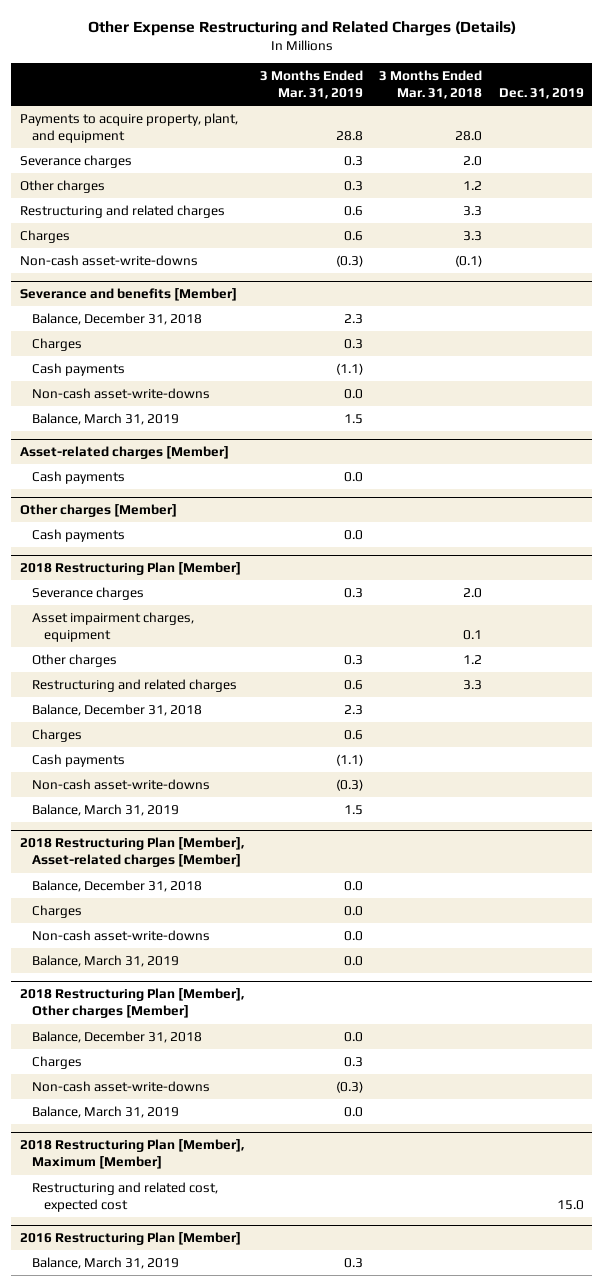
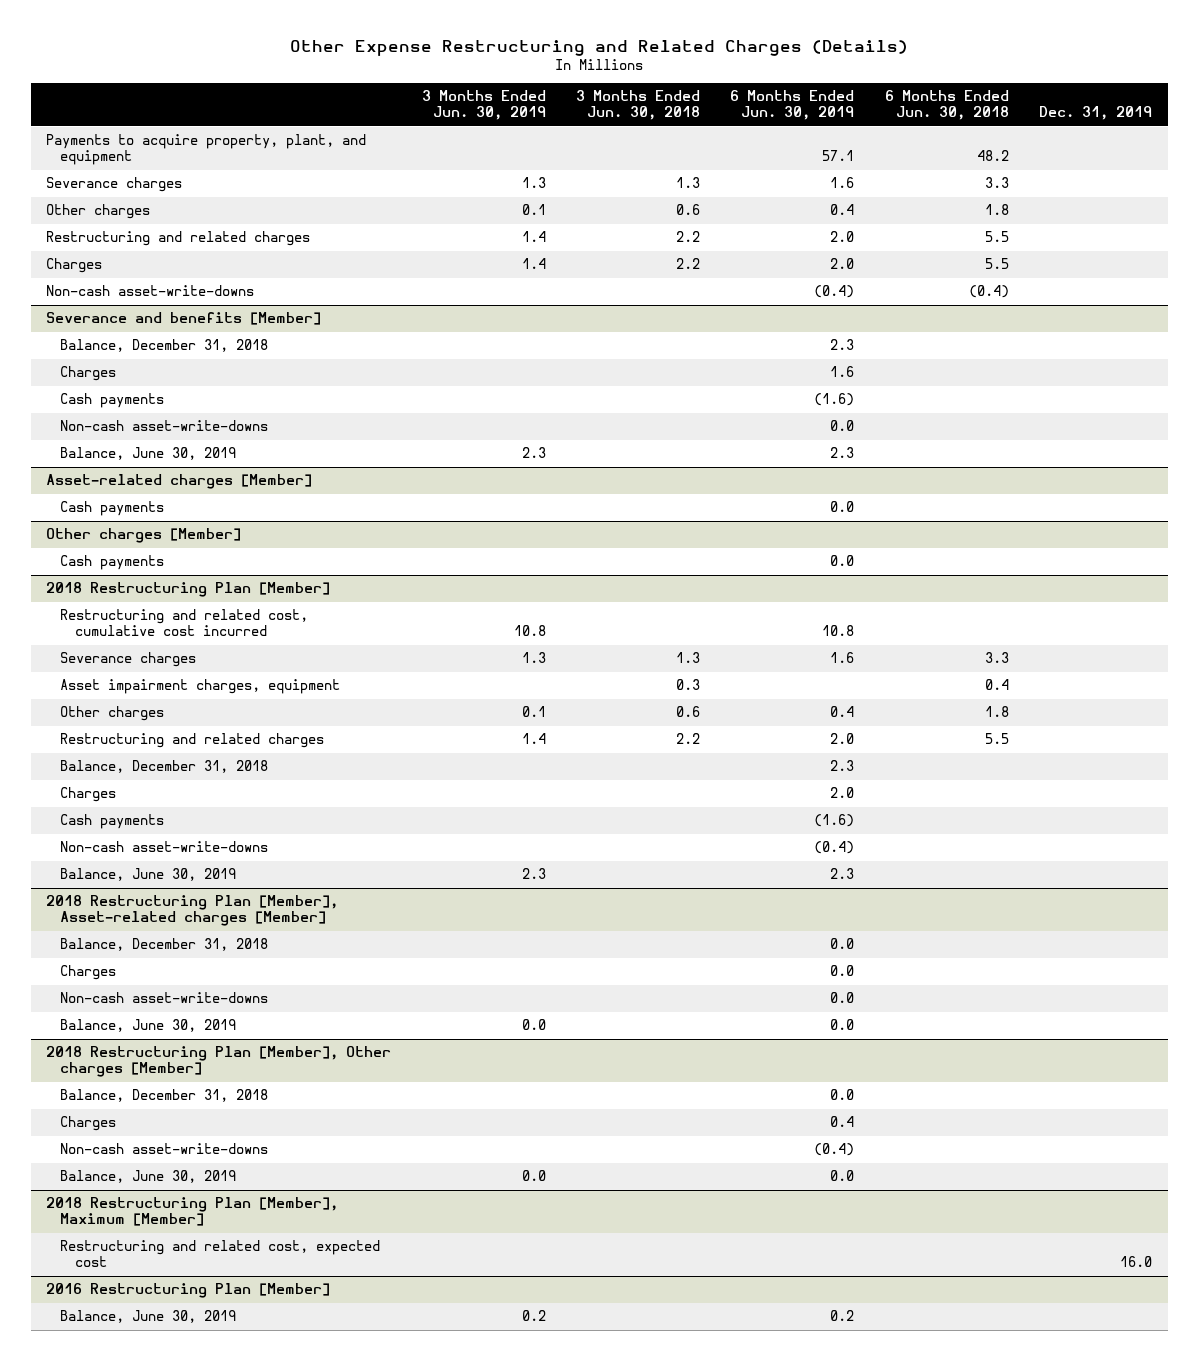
- | 3 Months Ended Mar. 31, 2019 | 3 Months Ended Mar. 31, 2018 | Dec. 31, 2019
+ | 3 Months Ended Jun. 30, 2019 | 3 Months Ended Jun. 30, 2018 | 6 Months Ended Jun. 30, 2019 | 6 Months Ended Jun. 30, 2018 | Dec. 31, 2019
@ Severance and benefits [Member]
- Balance, March 31, 2019 | 1.5 | |
+ Balance, June 30, 2019 | 2.3 | | 2.3 | |
@ 2018 Restructuring Plan [Member]
+ Restructuring and related cost, cumulative cost incurred | 10.8 | | 10.8 | |
- Balance, March 31, 2019 | 1.5 | |
+ Balance, June 30, 2019 | 2.3 | | 2.3 | |
@ 2018 Restructuring Plan [Member], Asset-related charges [Member]
- Balance, March 31, 2019 | 0.0 | |
+ Balance, June 30, 2019 | 0.0 | | 0.0 | |
@ 2018 Restructuring Plan [Member], Other charges [Member]
- Balance, March 31, 2019 | 0.0 | |
+ Balance, June 30, 2019 | 0.0 | | 0.0 | |
@ 2018 Restructuring Plan [Member], Maximum [Member]
- Restructuring and related cost, expected cost | | | 15.0
+ Restructuring and related cost, expected cost | | | | | 16.0
@ 2016 Restructuring Plan [Member]
- Balance, March 31, 2019 | 0.3 | |
+ Balance, June 30, 2019 | 0.2 | | 0.2 | |

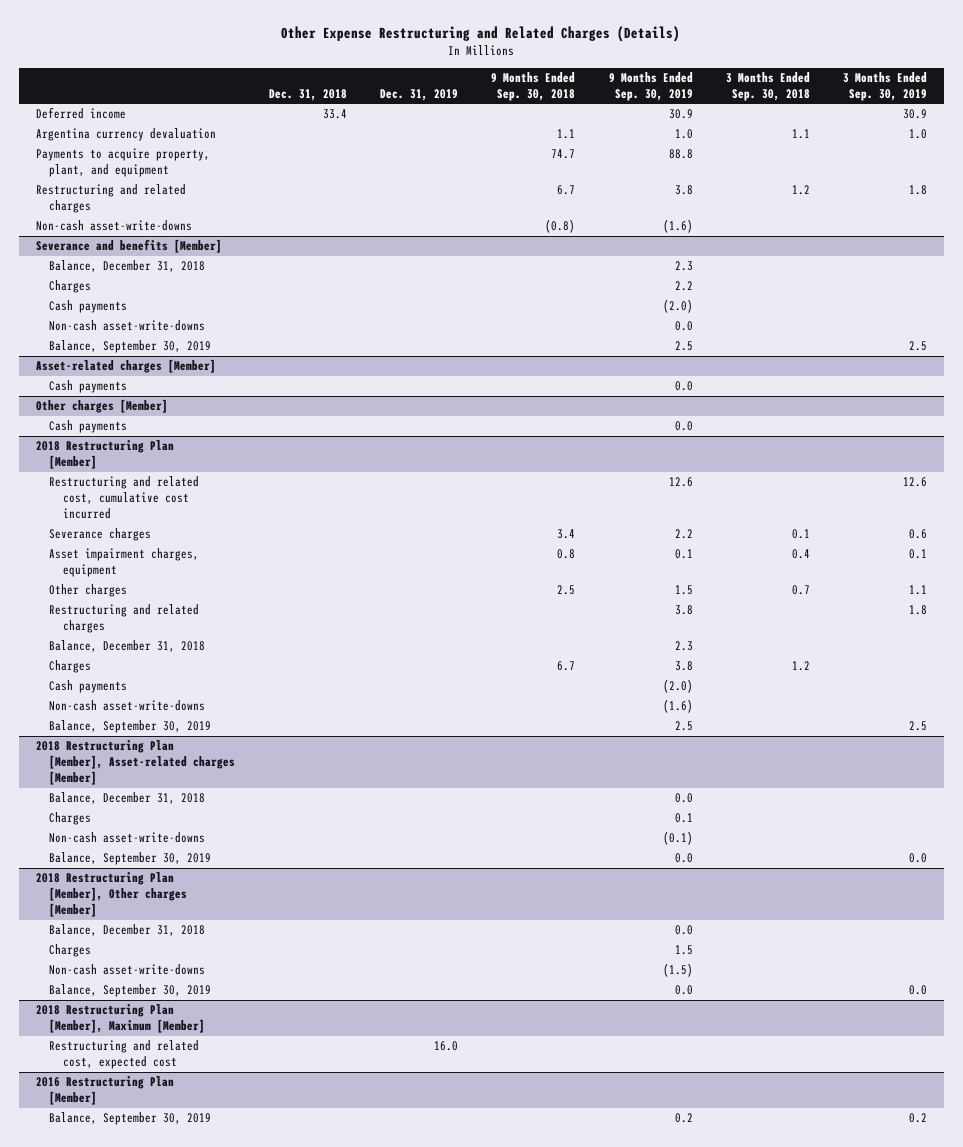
- | 3 Months Ended Jun. 30, 2019 | 3 Months Ended Jun. 30, 2018 | 6 Months Ended Jun. 30, 2019 | 6 Months Ended Jun. 30, 2018 | Dec. 31, 2019
+ | Dec. 31, 2018 | Dec. 31, 2019 | 9 Months Ended Sep. 30, 2018 | 9 Months Ended Sep. 30, 2019 | 3 Months Ended Sep. 30, 2018 | 3 Months Ended Sep. 30, 2019
+ Deferred income | 33.4 | | | 30.9 | | 30.9
+ Argentina currency devaluation | | | 1.1 | 1.0 | 1.1 | 1.0
- Severance charges | 1.3 | 1.3 | 1.6 | 3.3 |
- Other charges | 0.1 | 0.6 | 0.4 | 1.8 |
- Charges | 1.4 | 2.2 | 2.0 | 5.5 |
@ Severance and benefits [Member]
- Balance, June 30, 2019 | 2.3 | | 2.3 | |
+ Balance, September 30, 2019 | | | | 2.5 | | 2.5
@ 2018 Restructuring Plan [Member]
- Balance, June 30, 2019 | 2.3 | | 2.3 | |
+ Balance, September 30, 2019 | | | | 2.5 | | 2.5
@ 2018 Restructuring Plan [Member], Asset-related charges [Member]
- Balance, June 30, 2019 | 0.0 | | 0.0 | |
+ Balance, September 30, 2019 | | | | 0.0 | | 0.0
@ 2018 Restructuring Plan [Member], Other charges [Member]
- Balance, June 30, 2019 | 0.0 | | 0.0 | |
+ Balance, September 30, 2019 | | | | 0.0 | | 0.0
@ 2016 Restructuring Plan [Member]
- Balance, June 30, 2019 | 0.2 | | 0.2 | |
+ Balance, September 30, 2019 | | | | 0.2 | | 0.2

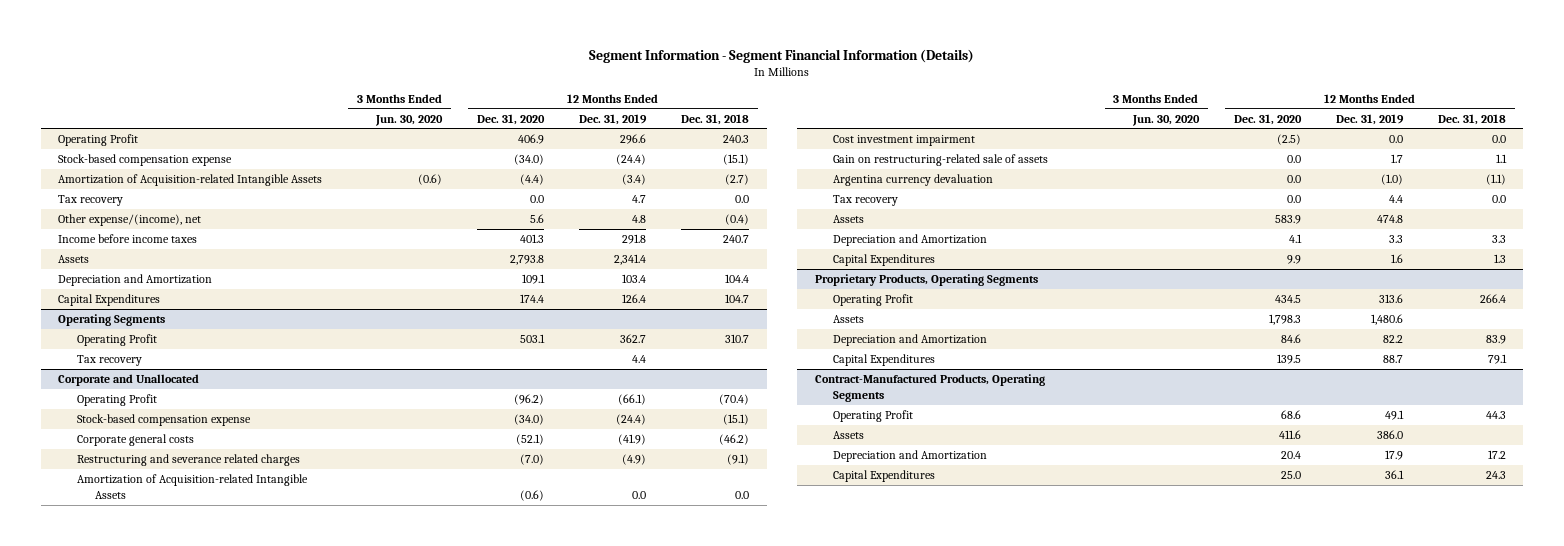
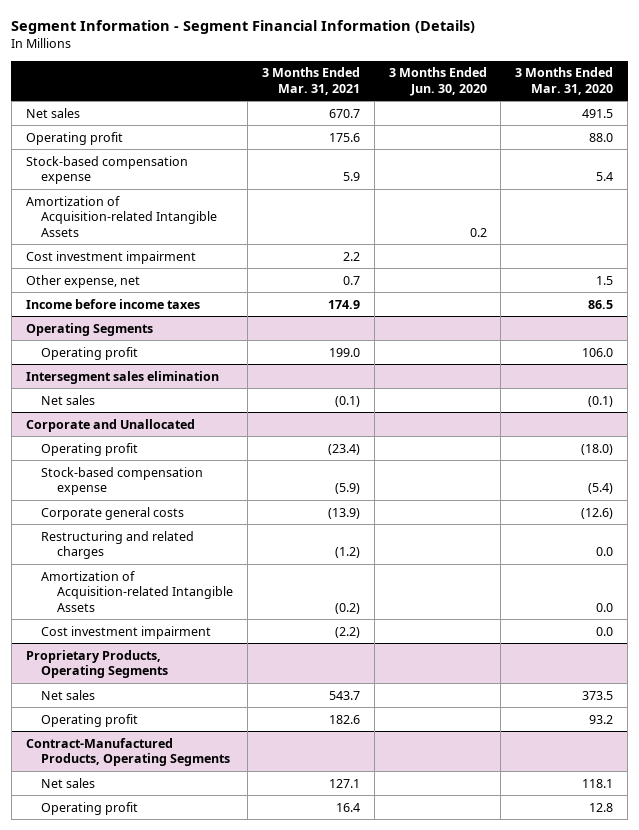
- | 3 Months Ended Jun. 30, 2020 | 12 Months Ended Dec. 31, 2020 | 12 Months Ended Dec. 31, 2019 | 12 Months Ended Dec. 31, 2018
+ | 3 Months Ended Mar. 31, 2021 | 3 Months Ended Jun. 30, 2020 | 3 Months Ended Mar. 31, 2020
- Operating Profit | | 406.9 | 296.6 | 240.3
+ Net sales | 670.7 | | 491.5
+ Operating profit | 175.6 | | 88.0
- Amortization of Acquisition-related Intangible Assets | (0.6) | (4.4) | (3.4) | (2.7)
- Tax recovery | | 0.0 | 4.7 | 0.0
- Other expense/(income), net | | 5.6 | 4.8 | (0.4)
+ Amortization of Acquisition-related Intangible Assets | | 0.2 |
+ Cost investment impairment | 2.2 | |
+ Other expense, net | 0.7 | | 1.5
- Assets | | 2,793.8 | 2,341.4 |
- Depreciation and Amortization | | 109.1 | 103.4 | 104.4
- Capital Expenditures | | 174.4 | 126.4 | 104.7
@ Operating Segments
- Operating Profit | | 503.1 | 362.7 | 310.7
- Tax recovery | | | 4.4 |
+ Operating profit | 199.0 | | 106.0
+ Intersegment sales elimination
+ Net sales | (0.1) | | (0.1)
@ Corporate and Unallocated
- Operating Profit | | (96.2) | (66.1) | (70.4)
+ Operating profit | (23.4) | | (18.0)
- Restructuring and severance related charges | | (7.0) | (4.9) | (9.1)
+ Restructuring and related charges | (1.2) | | 0.0
- Gain on restructuring-related sale of assets | | 0.0 | 1.7 | 1.1
- Argentina currency devaluation | | 0.0 | (1.0) | (1.1)
- Tax recovery | | 0.0 | 4.4 | 0.0
- Assets | | 583.9 | 474.8 |
- Depreciation and Amortization | | 4.1 | 3.3 | 3.3
- Capital Expenditures | | 9.9 | 1.6 | 1.3
@ Proprietary Products, Operating Segments
- Operating Profit | | 434.5 | 313.6 | 266.4
- Assets | | 1,798.3 | 1,480.6 |
- Depreciation and Amortization | | 84.6 | 82.2 | 83.9
- Capital Expenditures | | 139.5 | 88.7 | 79.1
+ Net sales | 543.7 | | 373.5
+ Operating profit | 182.6 | | 93.2
@ Contract-Manufactured Products, Operating Segments
- Operating Profit | | 68.6 | 49.1 | 44.3
- Assets | | 411.6 | 386.0 |
- Depreciation and Amortization | | 20.4 | 17.9 | 17.2
- Capital Expenditures | | 25.0 | 36.1 | 24.3
+ Net sales | 127.1 | | 118.1
+ Operating profit | 16.4 | | 12.8

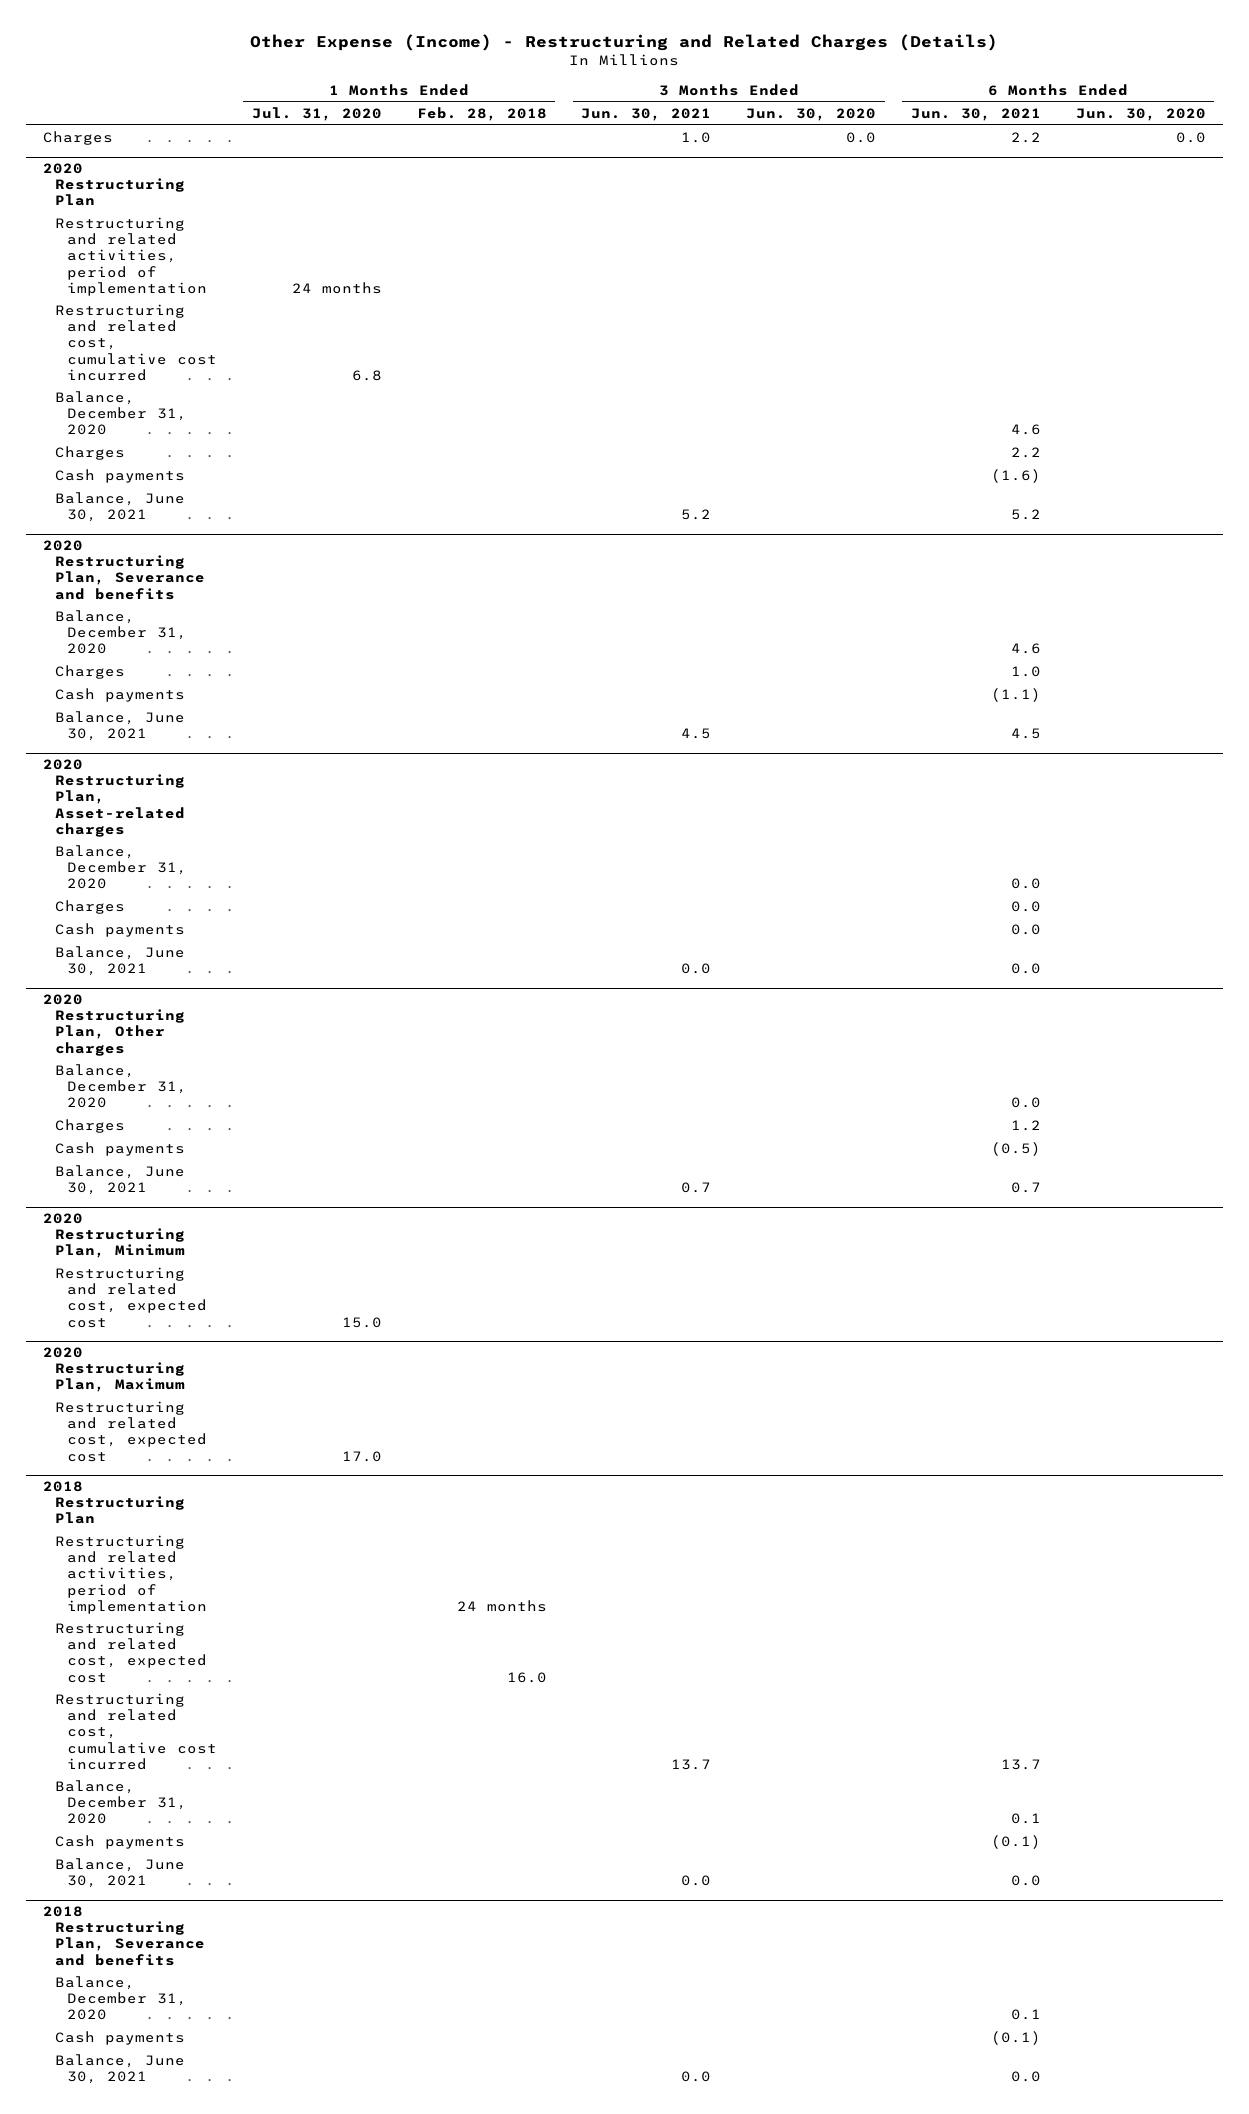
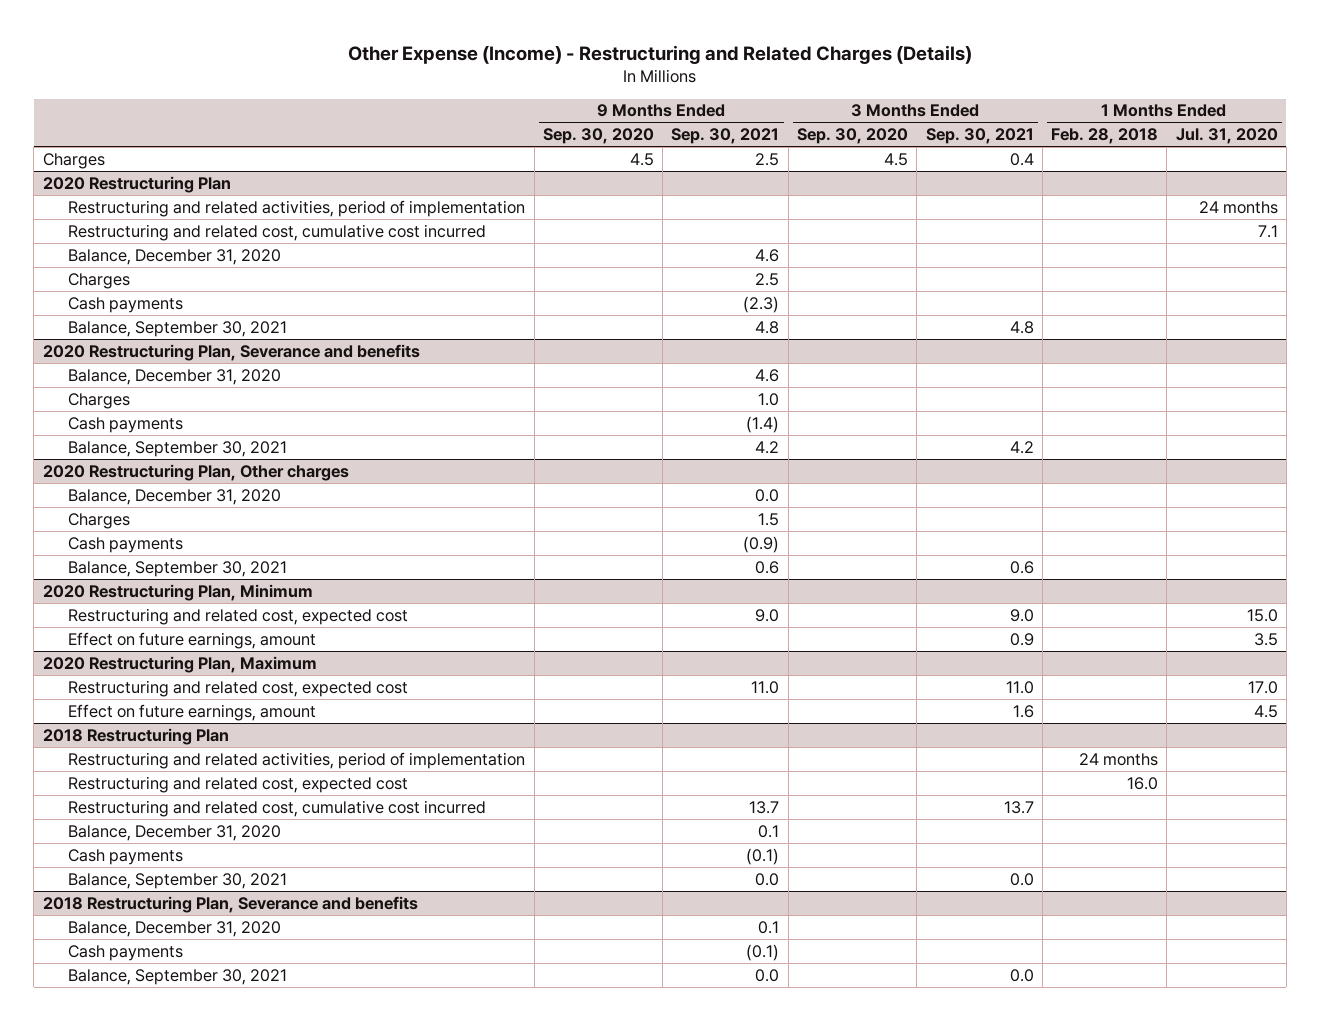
- | 1 Months Ended Jul. 31, 2020 | 1 Months Ended Feb. 28, 2018 | 3 Months Ended Jun. 30, 2021 | 3 Months Ended Jun. 30, 2020 | 6 Months Ended Jun. 30, 2021 | 6 Months Ended Jun. 30, 2020
+ | 9 Months Ended Sep. 30, 2020 | 9 Months Ended Sep. 30, 2021 | 3 Months Ended Sep. 30, 2020 | 3 Months Ended Sep. 30, 2021 | 1 Months Ended Feb. 28, 2018 | 1 Months Ended Jul. 31, 2020
@ 2020 Restructuring Plan
- Restructuring and related cost, cumulative cost incurred | 6.8 | | | | |
+ Restructuring and related cost, cumulative cost incurred | | | | | | 7.1
- Balance, June 30, 2021 | | | 5.2 | | 5.2 |
+ Balance, September 30, 2021 | | 4.8 | | 4.8 | |
@ 2020 Restructuring Plan, Severance and benefits
- Balance, June 30, 2021 | | | 4.5 | | 4.5 |
- 2020 Restructuring Plan, Asset-related charges
- Balance, December 31, 2020 | | | | | 0.0 |
- Charges | | | | | 0.0 |
- Cash payments | | | | | 0.0 |
- Balance, June 30, 2021 | | | 0.0 | | 0.0 |
@ 2020 Restructuring Plan, Severance and benefits
+ Balance, September 30, 2021 | | 4.2 | | 4.2 | |
@ 2020 Restructuring Plan, Other charges
- Balance, June 30, 2021 | | | 0.7 | | 0.7 |
+ Balance, September 30, 2021 | | 0.6 | | 0.6 | |
@ 2020 Restructuring Plan, Minimum
+ Effect on future earnings, amount | | | | 0.9 | | 3.5
@ 2020 Restructuring Plan, Maximum
+ Effect on future earnings, amount | | | | 1.6 | | 4.5
@ 2018 Restructuring Plan
- Balance, June 30, 2021 | | | 0.0 | | 0.0 |
+ Balance, September 30, 2021 | | 0.0 | | 0.0 | |
@ 2018 Restructuring Plan, Severance and benefits
- Balance, June 30, 2021 | | | 0.0 | | 0.0 |
+ Balance, September 30, 2021 | | 0.0 | | 0.0 | |

